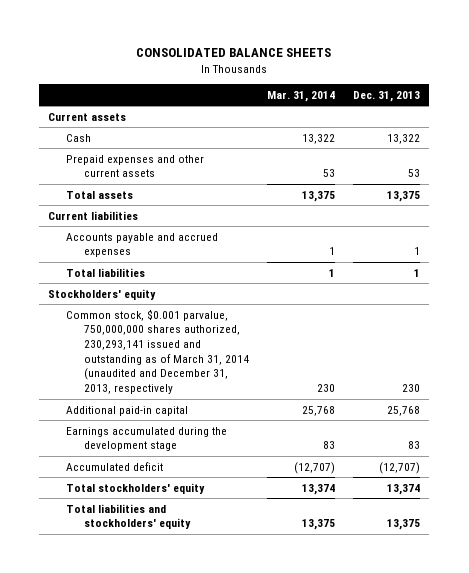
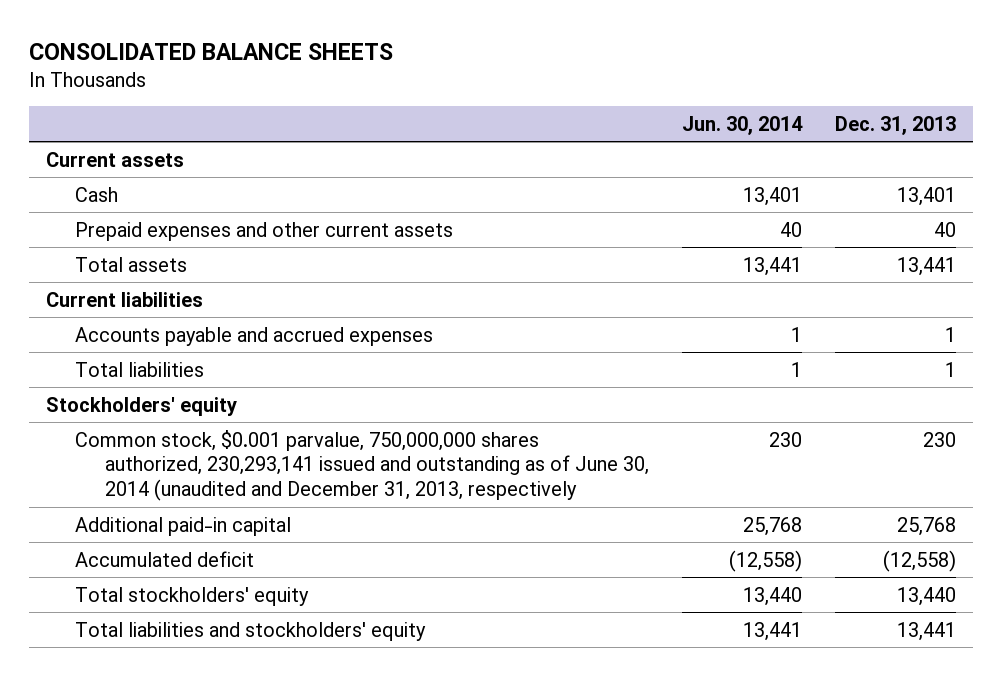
- | Mar. 31, 2014 | Dec. 31, 2013
+ | Jun. 30, 2014 | Dec. 31, 2013
- Cash | 13,322 | 13,322
- Prepaid expenses and other current assets | 53 | 53
- Total assets | 13,375 | 13,375
+ Cash | 13,401 | 13,401
+ Prepaid expenses and other current assets | 40 | 40
+ Total assets | 13,441 | 13,441
- Common stock, $0.001 parvalue, 750,000,000 shares authorized, 230,293,141 issued and outstanding as of March 31, 2014 (unaudited and December 31, 2013, respectively | 230 | 230
+ Common stock, $0.001 parvalue, 750,000,000 shares authorized, 230,293,141 issued and outstanding as of June 30, 2014 (unaudited and December 31, 2013, respectively | 230 | 230
- Earnings accumulated during the development stage | 83 | 83
- Accumulated deficit | (12,707) | (12,707)
- Total stockholders' equity | 13,374 | 13,374
- Total liabilities and stockholders' equity | 13,375 | 13,375
+ Accumulated deficit | (12,558) | (12,558)
+ Total stockholders' equity | 13,440 | 13,440
+ Total liabilities and stockholders' equity | 13,441 | 13,441

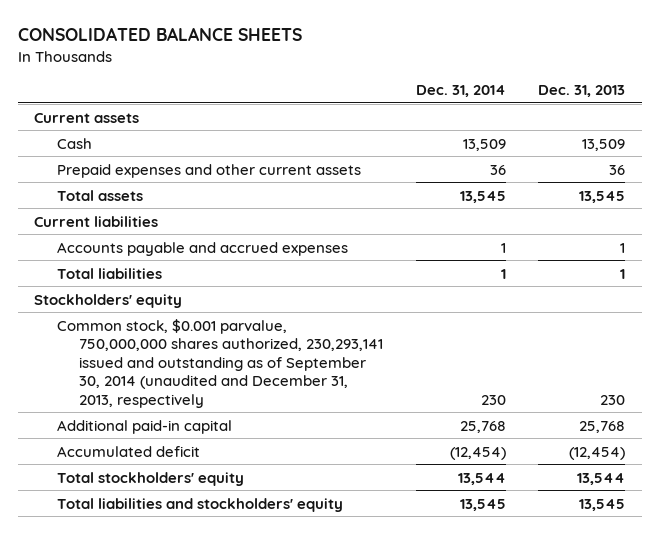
- | Jun. 30, 2014 | Dec. 31, 2013
+ | Dec. 31, 2014 | Dec. 31, 2013
- Cash | 13,401 | 13,401
- Prepaid expenses and other current assets | 40 | 40
- Total assets | 13,441 | 13,441
+ Cash | 13,509 | 13,509
+ Prepaid expenses and other current assets | 36 | 36
+ Total assets | 13,545 | 13,545
- Common stock, $0.001 parvalue, 750,000,000 shares authorized, 230,293,141 issued and outstanding as of June 30, 2014 (unaudited and December 31, 2013, respectively | 230 | 230
+ Common stock, $0.001 parvalue, 750,000,000 shares authorized, 230,293,141 issued and outstanding as of September 30, 2014 (unaudited and December 31, 2013, respectively | 230 | 230
- Accumulated deficit | (12,558) | (12,558)
- Total stockholders' equity | 13,440 | 13,440
- Total liabilities and stockholders' equity | 13,441 | 13,441
+ Accumulated deficit | (12,454) | (12,454)
+ Total stockholders' equity | 13,544 | 13,544
+ Total liabilities and stockholders' equity | 13,545 | 13,545

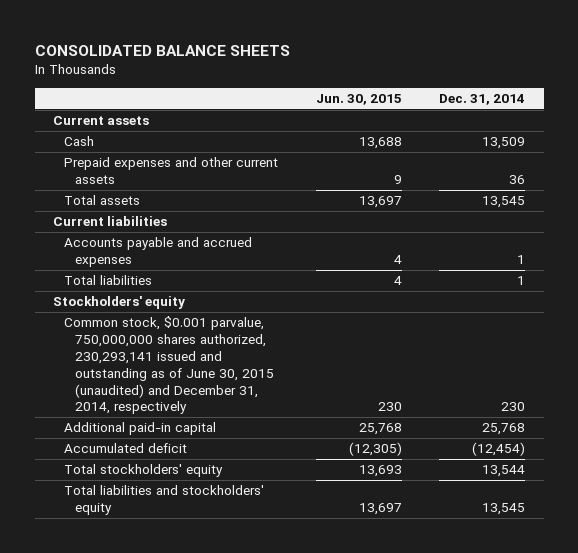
- | Dec. 31, 2014 | Dec. 31, 2013
+ | Jun. 30, 2015 | Dec. 31, 2014
- Common stock, $0.001 parvalue, 750,000,000 shares authorized, 230,293,141 issued and outstanding as of September 30, 2014 (unaudited and December 31, 2013, respectively | 230 | 230
+ Common stock, $0.001 parvalue, 750,000,000 shares authorized, 230,293,141 issued and outstanding as of June 30, 2015 (unaudited) and December 31, 2014, respectively | 230 | 230

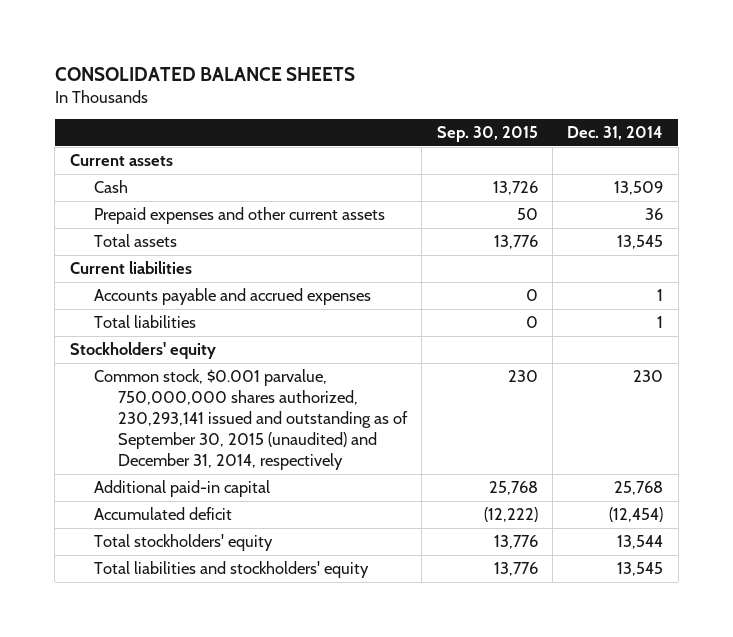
- | Jun. 30, 2015 | Dec. 31, 2014
+ | Sep. 30, 2015 | Dec. 31, 2014
- Common stock, $0.001 parvalue, 750,000,000 shares authorized, 230,293,141 issued and outstanding as of June 30, 2015 (unaudited) and December 31, 2014, respectively | 230 | 230
+ Common stock, $0.001 parvalue, 750,000,000 shares authorized, 230,293,141 issued and outstanding as of September 30, 2015 (unaudited) and December 31, 2014, respectively | 230 | 230

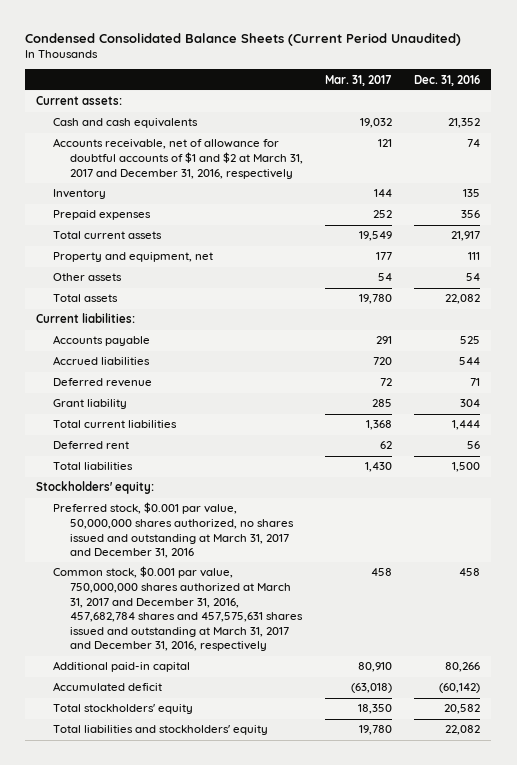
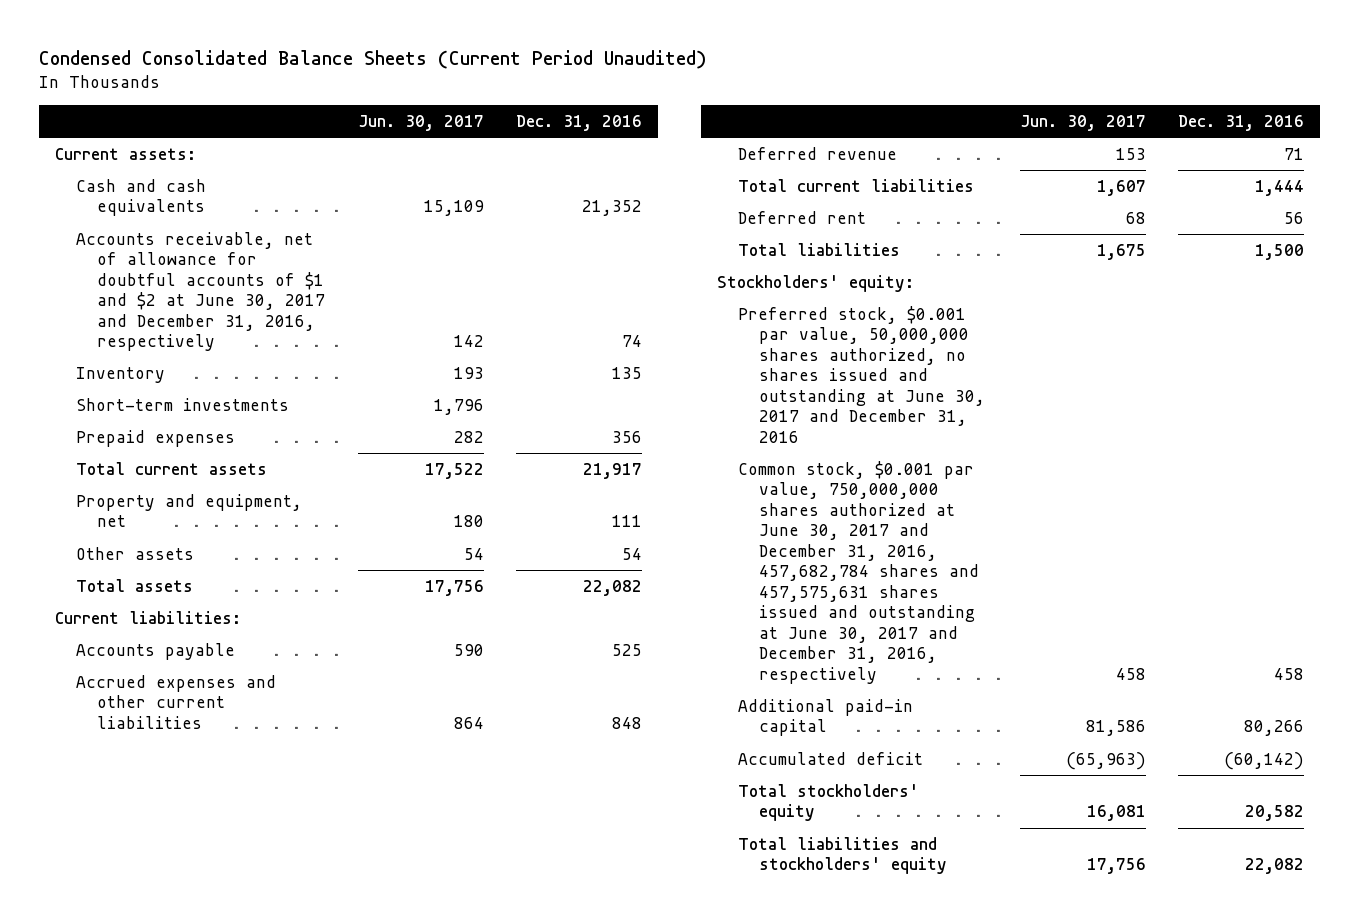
- | Mar. 31, 2017 | Dec. 31, 2016
+ | Jun. 30, 2017 | Dec. 31, 2016
- Accounts receivable, net of allowance for doubtful accounts of $1 and $2 at March 31, 2017 and December 31, 2016, respectively | 121 | 74
+ Accounts receivable, net of allowance for doubtful accounts of $1 and $2 at June 30, 2017 and December 31, 2016, respectively | 142 | 74
+ Short-term investments | 1,796 |
- Accrued liabilities | 720 | 544
+ Accrued expenses and other current liabilities | 864 | 848
- Grant liability | 285 | 304
- Preferred stock, $0.001 par value, 50,000,000 shares authorized, no shares issued and outstanding at March 31, 2017 and December 31, 2016
- Common stock, $0.001 par value, 750,000,000 shares authorized at March 31, 2017 and December 31, 2016, 457,682,784 shares and 457,575,631 shares issued and outstanding at March 31, 2017 and December 31, 2016, respectively | 458 | 458
+ Preferred stock, $0.001 par value, 50,000,000 shares authorized, no shares issued and outstanding at June 30, 2017 and December 31, 2016
+ Common stock, $0.001 par value, 750,000,000 shares authorized at June 30, 2017 and December 31, 2016, 457,682,784 shares and 457,575,631 shares issued and outstanding at June 30, 2017 and December 31, 2016, respectively | 458 | 458

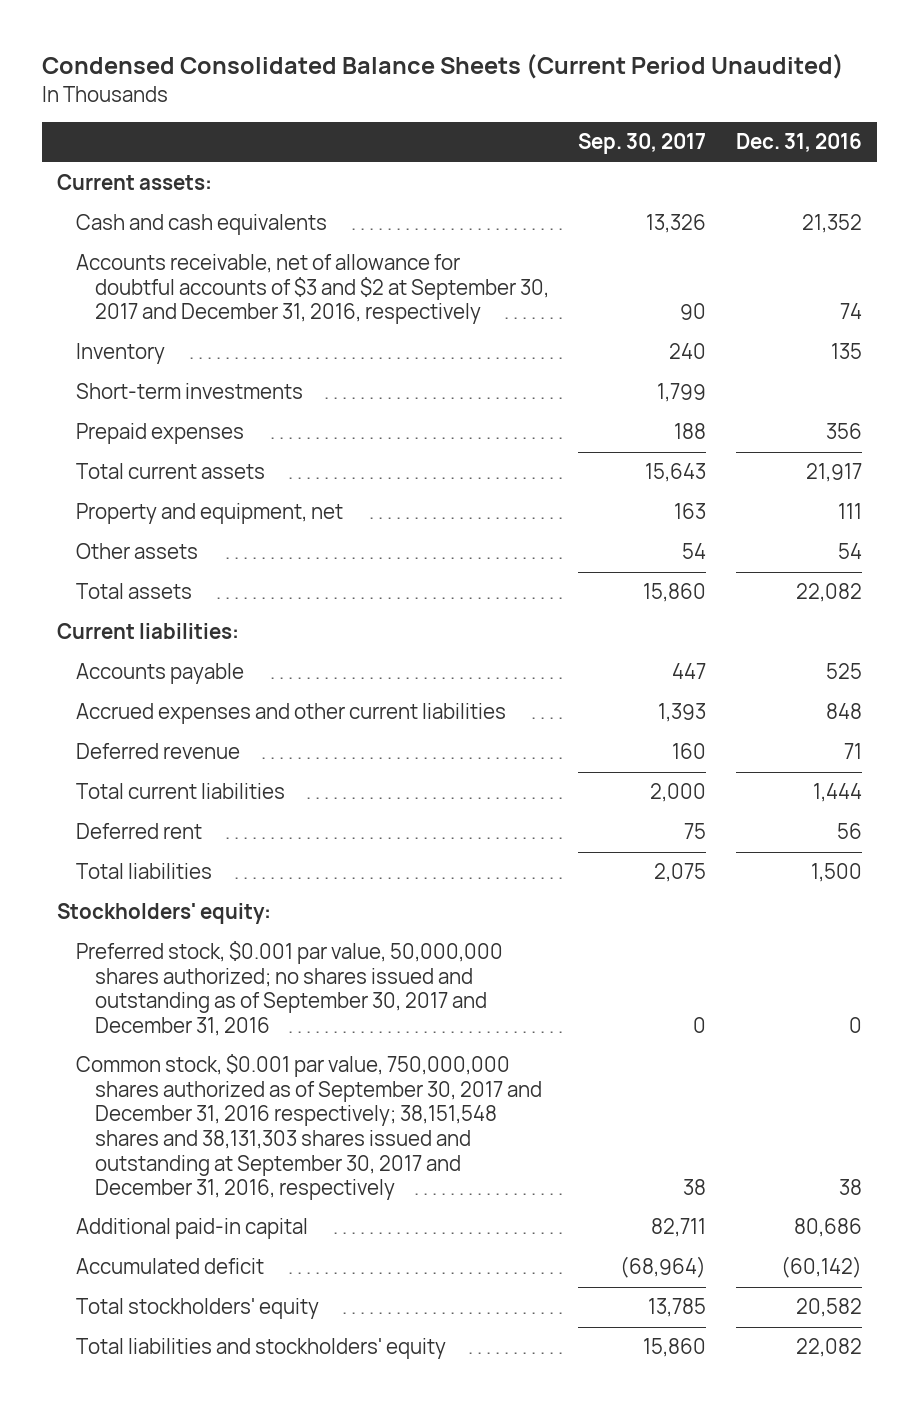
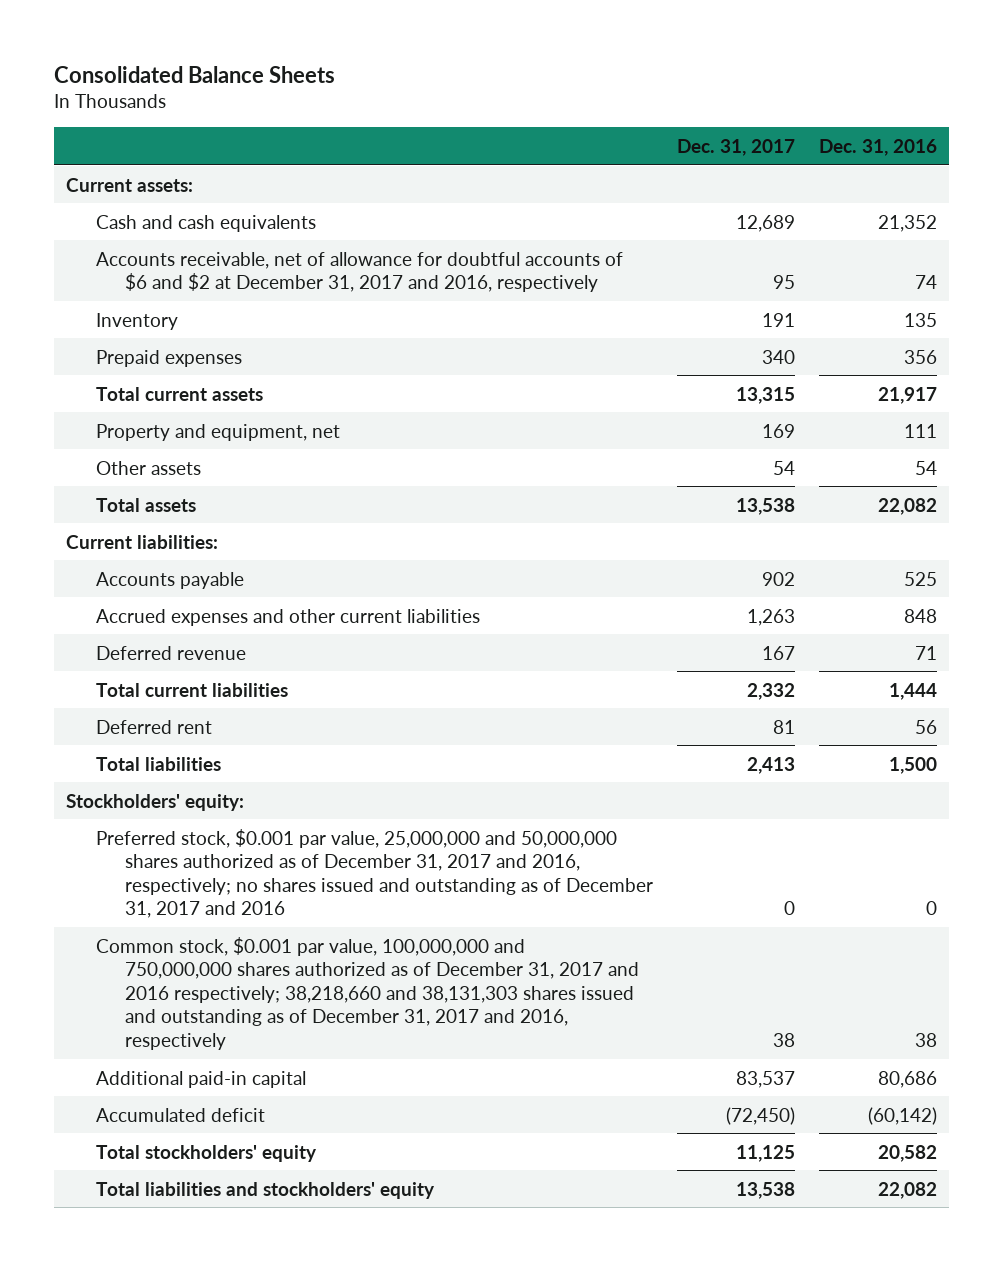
- Condensed Consolidated Balance Sheets (Current Period Unaudited)
+ Consolidated Balance Sheets
- | Sep. 30, 2017 | Dec. 31, 2016
+ | Dec. 31, 2017 | Dec. 31, 2016
- Accounts receivable, net of allowance for doubtful accounts of $3 and $2 at September 30, 2017 and December 31, 2016, respectively | 90 | 74
+ Accounts receivable, net of allowance for doubtful accounts of $6 and $2 at December 31, 2017 and 2016, respectively | 95 | 74
- Short-term investments | 1,799 |
- Preferred stock, $0.001 par value, 50,000,000 shares authorized; no shares issued and outstanding as of September 30, 2017 and December 31, 2016 | 0 | 0
- Common stock, $0.001 par value, 750,000,000 shares authorized as of September 30, 2017 and December 31, 2016 respectively; 38,151,548 shares and 38,131,303 shares issued and outstanding at September 30, 2017 and December 31, 2016, respectively | 38 | 38
+ Preferred stock, $0.001 par value, 25,000,000 and 50,000,000 shares authorized as of December 31, 2017 and 2016, respectively; no shares issued and outstanding as of December 31, 2017 and 2016 | 0 | 0
+ Common stock, $0.001 par value, 100,000,000 and 750,000,000 shares authorized as of December 31, 2017 and 2016 respectively; 38,218,660 and 38,131,303 shares issued and outstanding as of December 31, 2017 and 2016, respectively | 38 | 38

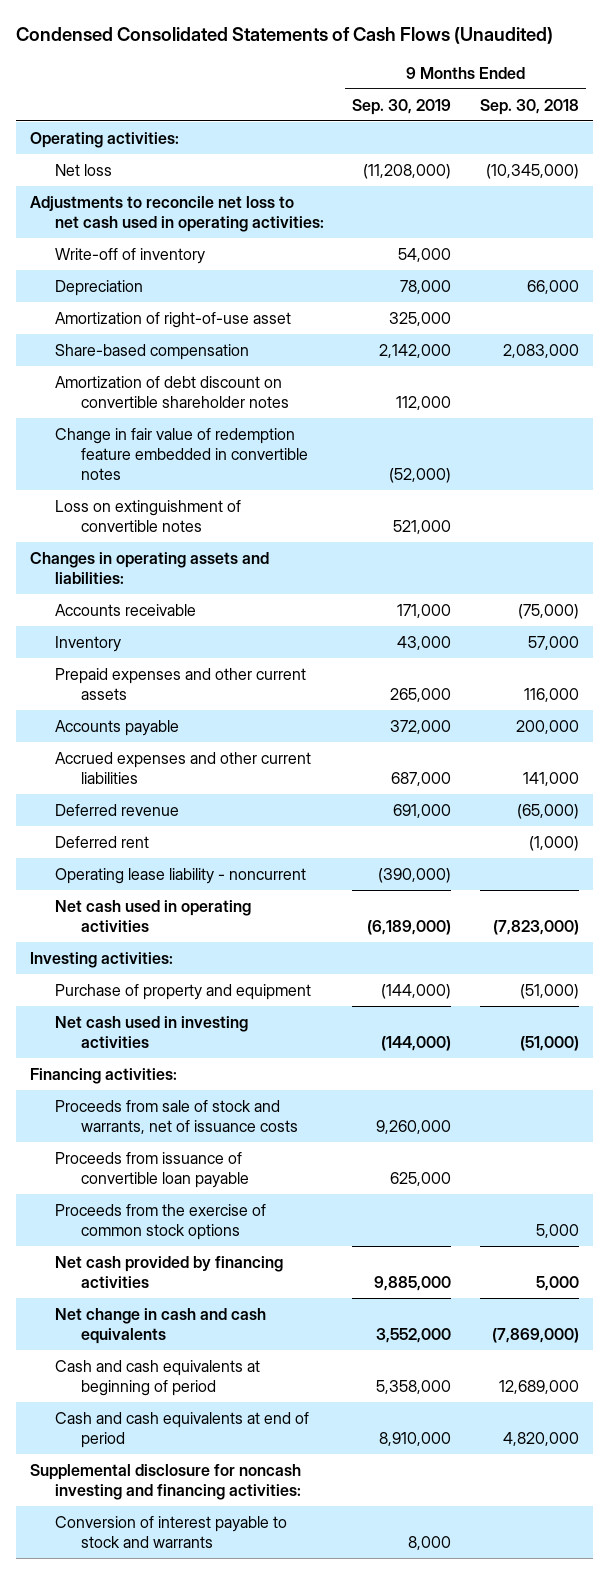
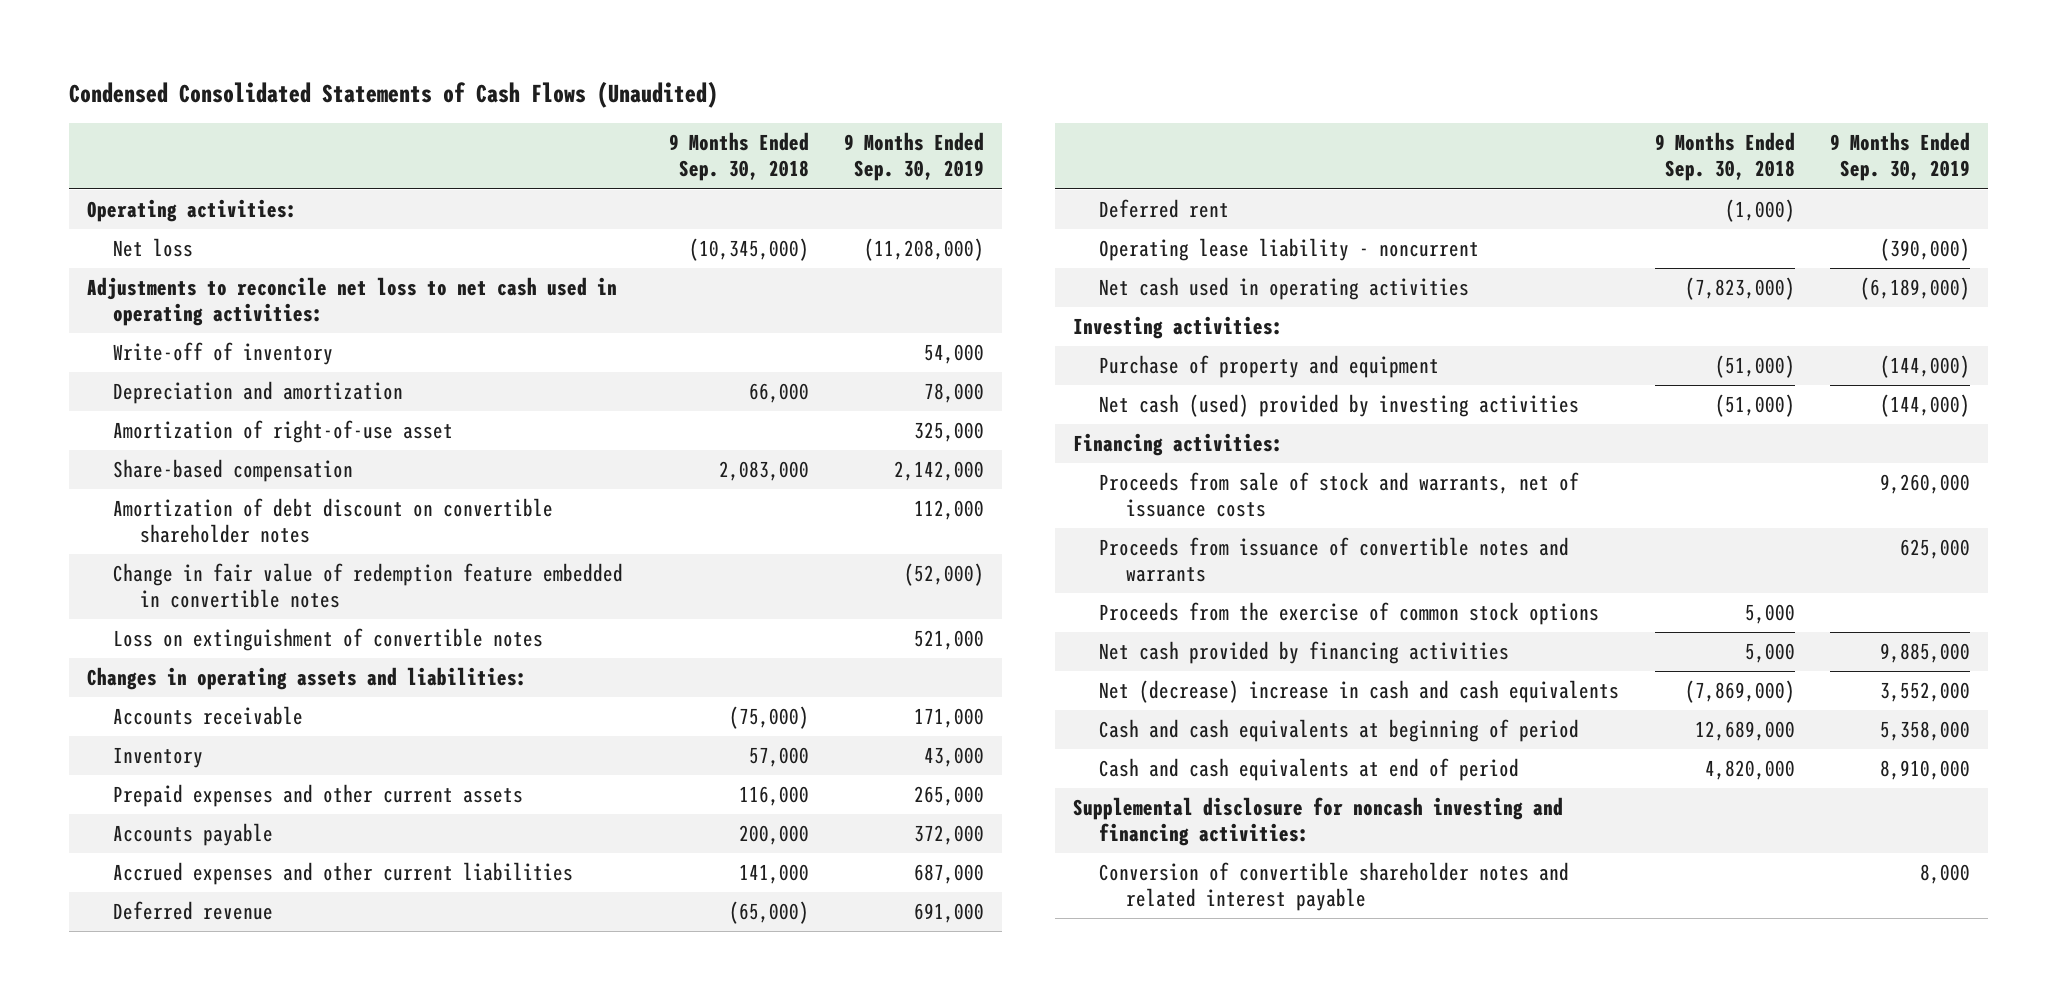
- | 9 Months Ended Sep. 30, 2019 | 9 Months Ended Sep. 30, 2018
+ | 9 Months Ended Sep. 30, 2018 | 9 Months Ended Sep. 30, 2019
- Depreciation | 78,000 | 66,000
+ Depreciation and amortization | 66,000 | 78,000
- Net cash used in investing activities | (144,000) | (51,000)
+ Net cash (used) provided by investing activities | (51,000) | (144,000)
- Proceeds from issuance of convertible loan payable | 625,000 |
+ Proceeds from issuance of convertible notes and warrants | | 625,000
- Net change in cash and cash equivalents | 3,552,000 | (7,869,000)
+ Net (decrease) increase in cash and cash equivalents | (7,869,000) | 3,552,000
- Conversion of interest payable to stock and warrants | 8,000 |
+ Conversion of convertible shareholder notes and related interest payable | | 8,000

